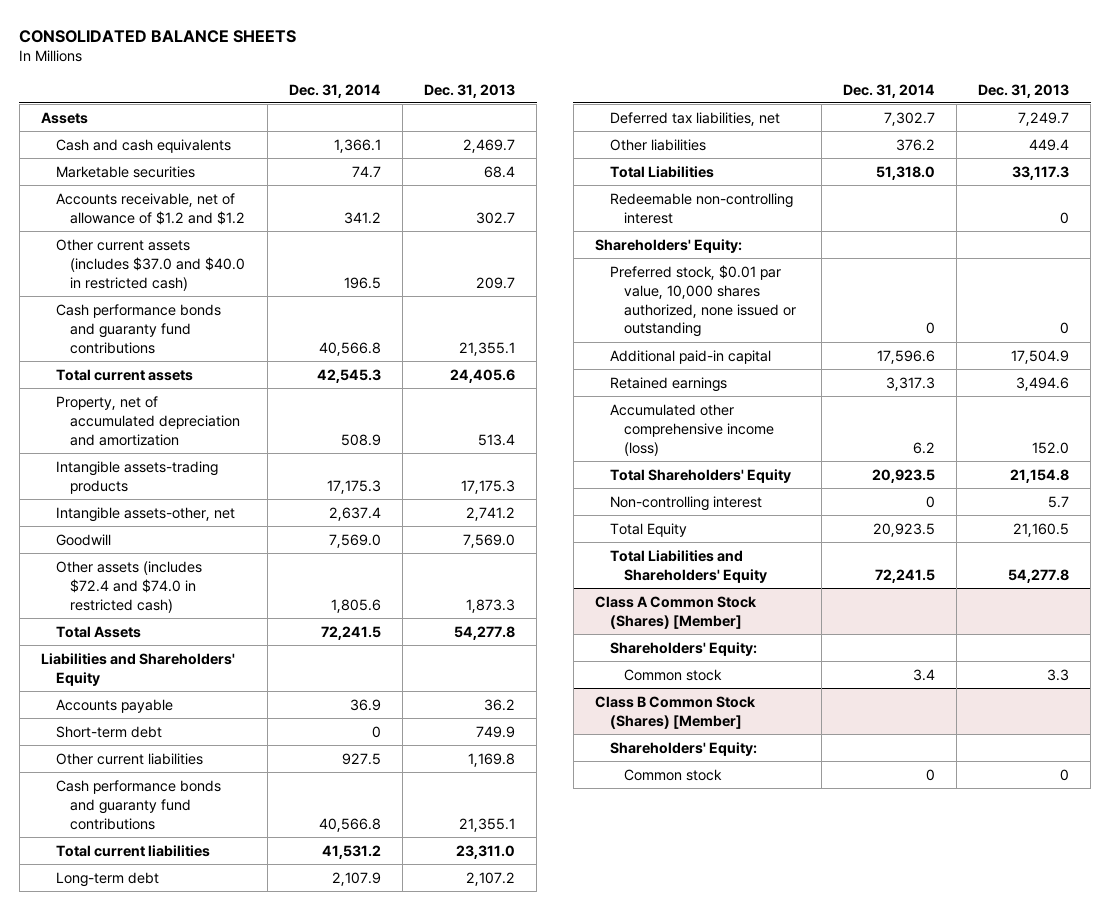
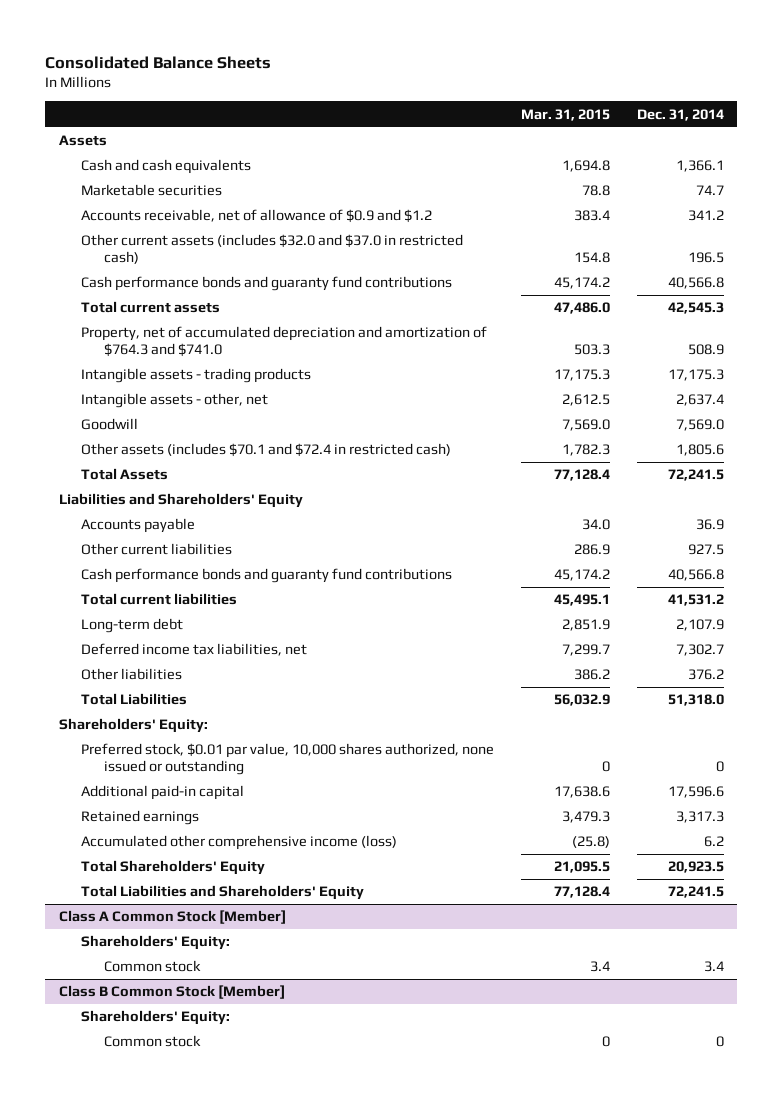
- CONSOLIDATED BALANCE SHEETS
+ Consolidated Balance Sheets
- | Dec. 31, 2014 | Dec. 31, 2013
+ | Mar. 31, 2015 | Dec. 31, 2014
- Accounts receivable, net of allowance of $1.2 and $1.2 | 341.2 | 302.7
- Other current assets (includes $37.0 and $40.0 in restricted cash) | 196.5 | 209.7
+ Accounts receivable, net of allowance of $0.9 and $1.2 | 383.4 | 341.2
+ Other current assets (includes $32.0 and $37.0 in restricted cash) | 154.8 | 196.5
- Property, net of accumulated depreciation and amortization | 508.9 | 513.4
- Intangible assets-trading products | 17,175.3 | 17,175.3
- Intangible assets-other, net | 2,637.4 | 2,741.2
+ Property, net of accumulated depreciation and amortization of $764.3 and $741.0 | 503.3 | 508.9
+ Intangible assets - trading products | 17,175.3 | 17,175.3
+ Intangible assets - other, net | 2,612.5 | 2,637.4
- Other assets (includes $72.4 and $74.0 in restricted cash) | 1,805.6 | 1,873.3
+ Other assets (includes $70.1 and $72.4 in restricted cash) | 1,782.3 | 1,805.6
- Short-term debt | 0 | 749.9
- Deferred tax liabilities, net | 7,302.7 | 7,249.7
+ Deferred income tax liabilities, net | 7,299.7 | 7,302.7
- Redeemable non-controlling interest | | 0
- Non-controlling interest | 0 | 5.7
- Total Equity | 20,923.5 | 21,160.5
- Class A Common Stock (Shares) [Member]
+ Class A Common Stock [Member]
- Class B Common Stock (Shares) [Member]
+ Class B Common Stock [Member]

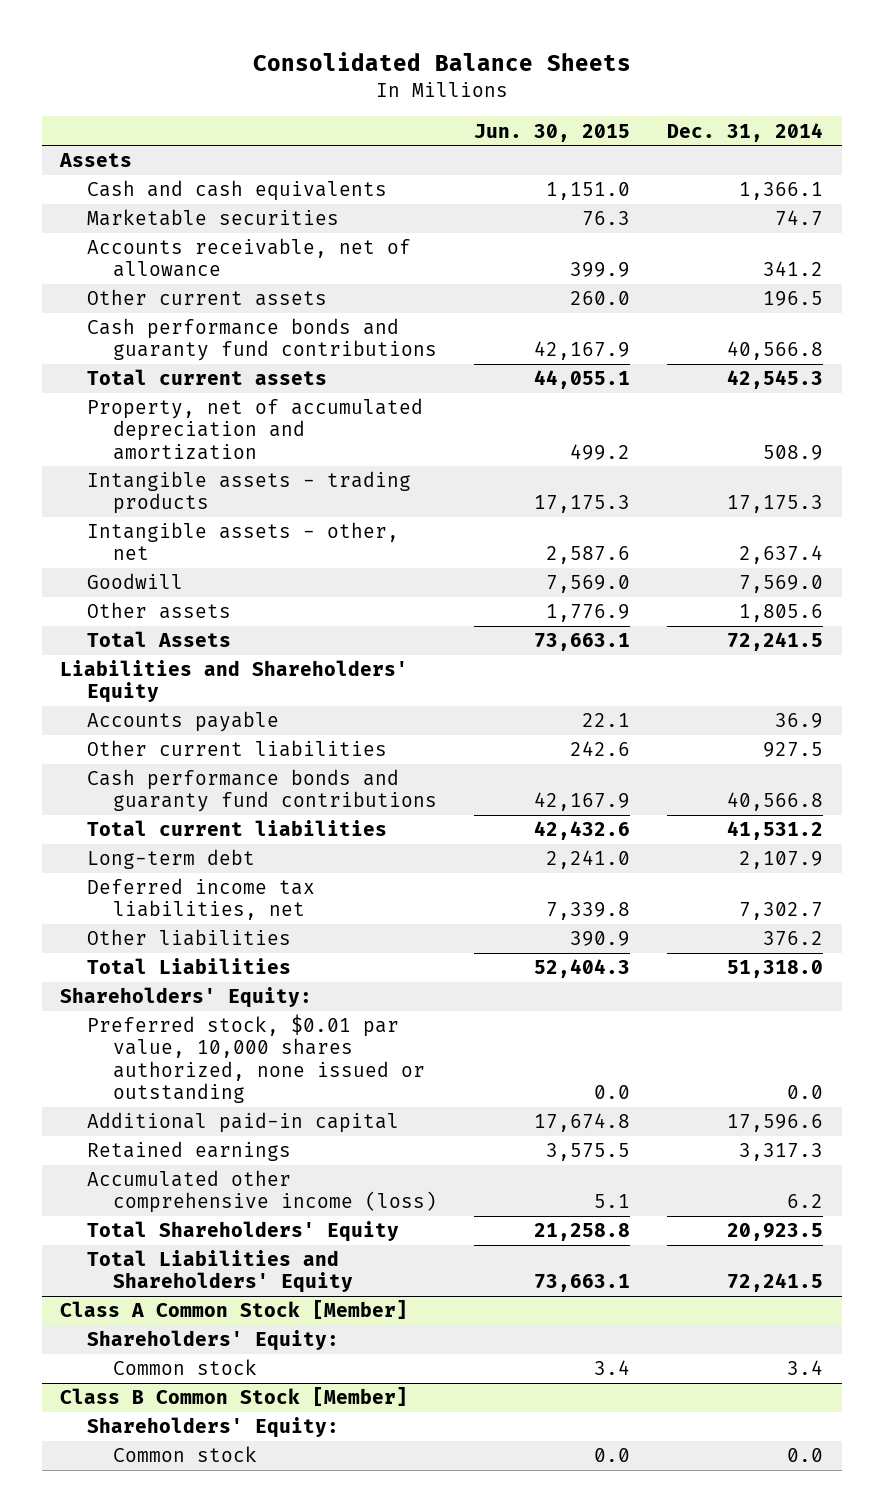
- | Mar. 31, 2015 | Dec. 31, 2014
+ | Jun. 30, 2015 | Dec. 31, 2014
- Accounts receivable, net of allowance of $0.9 and $1.2 | 383.4 | 341.2
- Other current assets (includes $32.0 and $37.0 in restricted cash) | 154.8 | 196.5
+ Accounts receivable, net of allowance | 399.9 | 341.2
+ Other current assets | 260.0 | 196.5
- Property, net of accumulated depreciation and amortization of $764.3 and $741.0 | 503.3 | 508.9
+ Property, net of accumulated depreciation and amortization | 499.2 | 508.9
- Other assets (includes $70.1 and $72.4 in restricted cash) | 1,782.3 | 1,805.6
+ Other assets | 1,776.9 | 1,805.6
- Preferred stock, $0.01 par value, 10,000 shares authorized, none issued or outstanding | 0 | 0
+ Preferred stock, $0.01 par value, 10,000 shares authorized, none issued or outstanding | 0.0 | 0.0
@ Class B Common Stock [Member]
- Common stock | 0 | 0
+ Common stock | 0.0 | 0.0

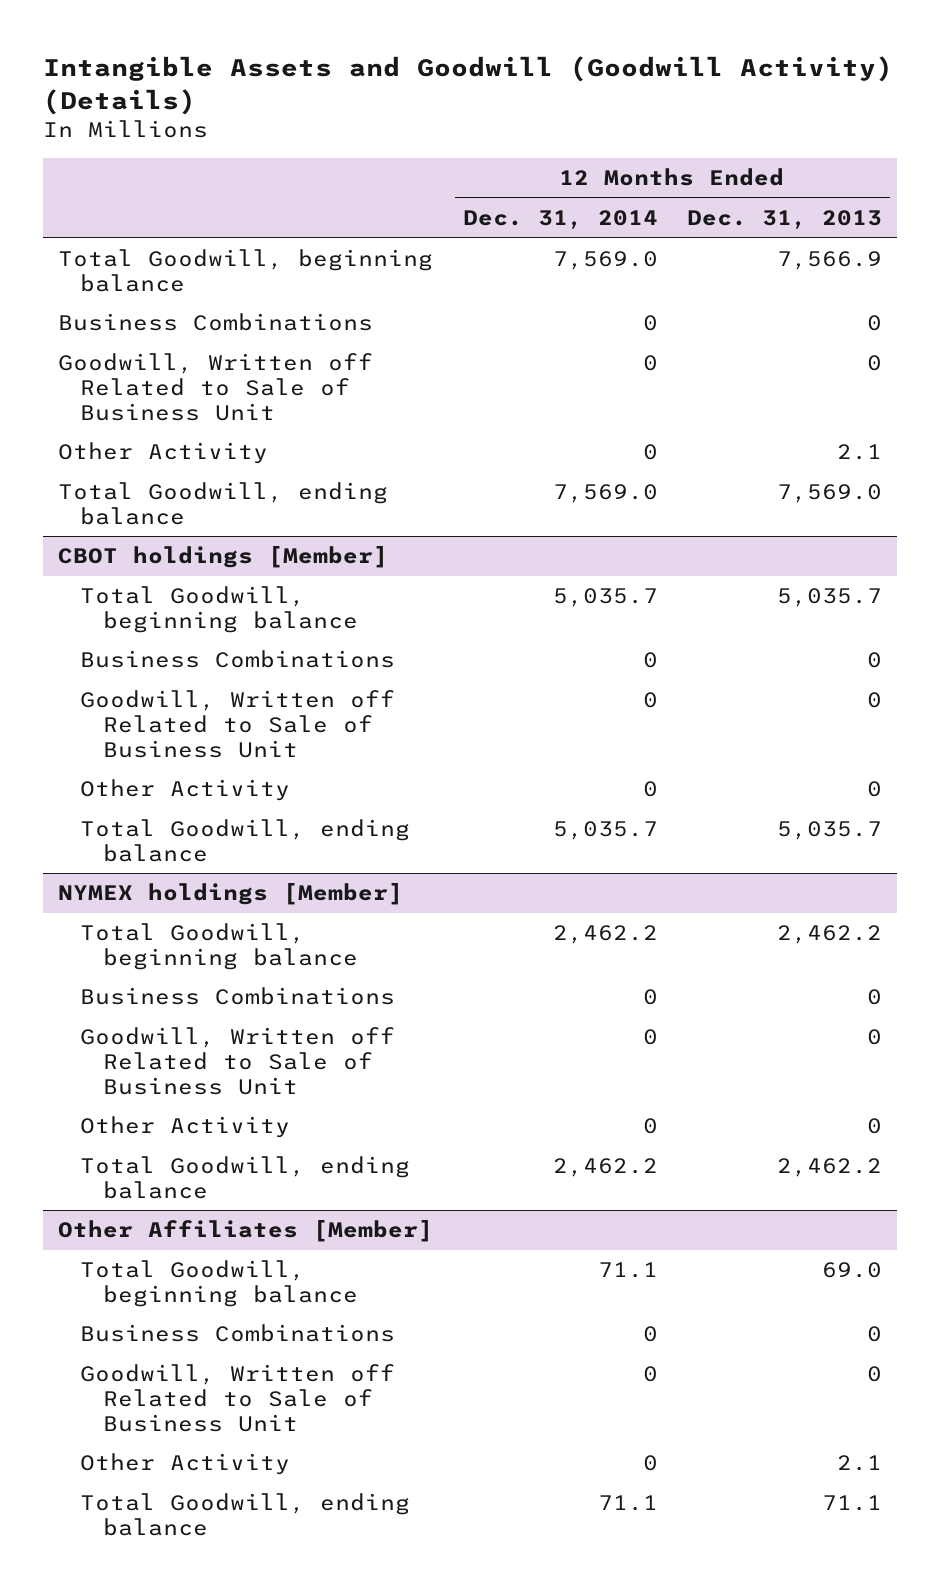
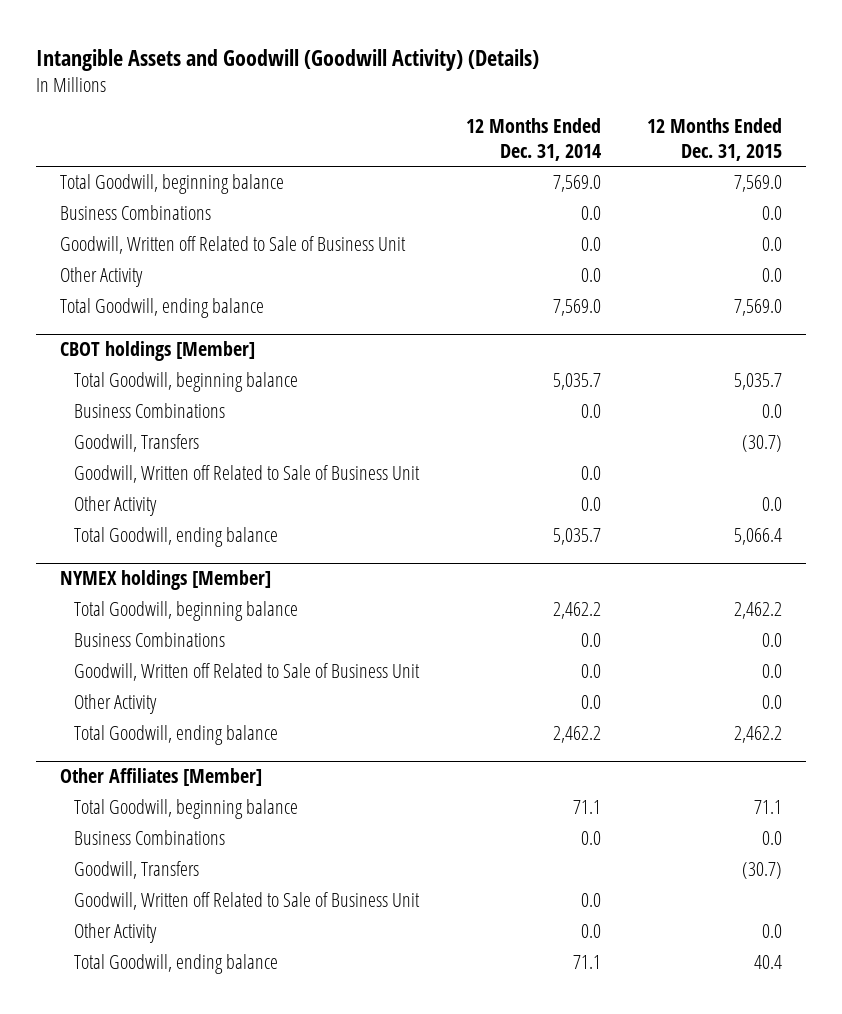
- | 12 Months Ended Dec. 31, 2014 | 12 Months Ended Dec. 31, 2013
+ | 12 Months Ended Dec. 31, 2014 | 12 Months Ended Dec. 31, 2015
- Business Combinations | 0 | 0
- Goodwill, Written off Related to Sale of Business Unit | 0 | 0
- Other Activity | 0 | 2.1
+ Business Combinations | 0.0 | 0.0
+ Goodwill, Written off Related to Sale of Business Unit | 0.0 | 0.0
+ Other Activity | 0.0 | 0.0
@ CBOT holdings [Member]
- Business Combinations | 0 | 0
- Goodwill, Written off Related to Sale of Business Unit | 0 | 0
- Other Activity | 0 | 0
+ Business Combinations | 0.0 | 0.0
+ Goodwill, Transfers | | (30.7)
+ Goodwill, Written off Related to Sale of Business Unit | 0.0 |
+ Other Activity | 0.0 | 0.0
@ NYMEX holdings [Member]
- Business Combinations | 0 | 0
- Goodwill, Written off Related to Sale of Business Unit | 0 | 0
- Other Activity | 0 | 0
+ Business Combinations | 0.0 | 0.0
+ Goodwill, Written off Related to Sale of Business Unit | 0.0 | 0.0
+ Other Activity | 0.0 | 0.0
@ Other Affiliates [Member]
- Business Combinations | 0 | 0
- Goodwill, Written off Related to Sale of Business Unit | 0 | 0
- Other Activity | 0 | 2.1
+ Business Combinations | 0.0 | 0.0
+ Goodwill, Transfers | | (30.7)
+ Goodwill, Written off Related to Sale of Business Unit | 0.0 |
+ Other Activity | 0.0 | 0.0

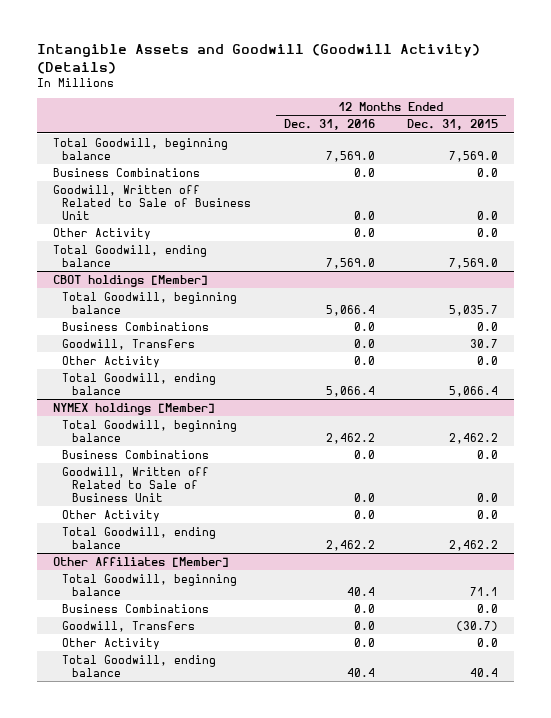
- | 12 Months Ended Dec. 31, 2014 | 12 Months Ended Dec. 31, 2015
+ | 12 Months Ended Dec. 31, 2016 | 12 Months Ended Dec. 31, 2015
@ CBOT holdings [Member]
- Goodwill, Transfers | | (30.7)
- Goodwill, Written off Related to Sale of Business Unit | 0.0 |
+ Goodwill, Transfers | 0.0 | 30.7
@ Other Affiliates [Member]
- Goodwill, Written off Related to Sale of Business Unit | 0.0 |

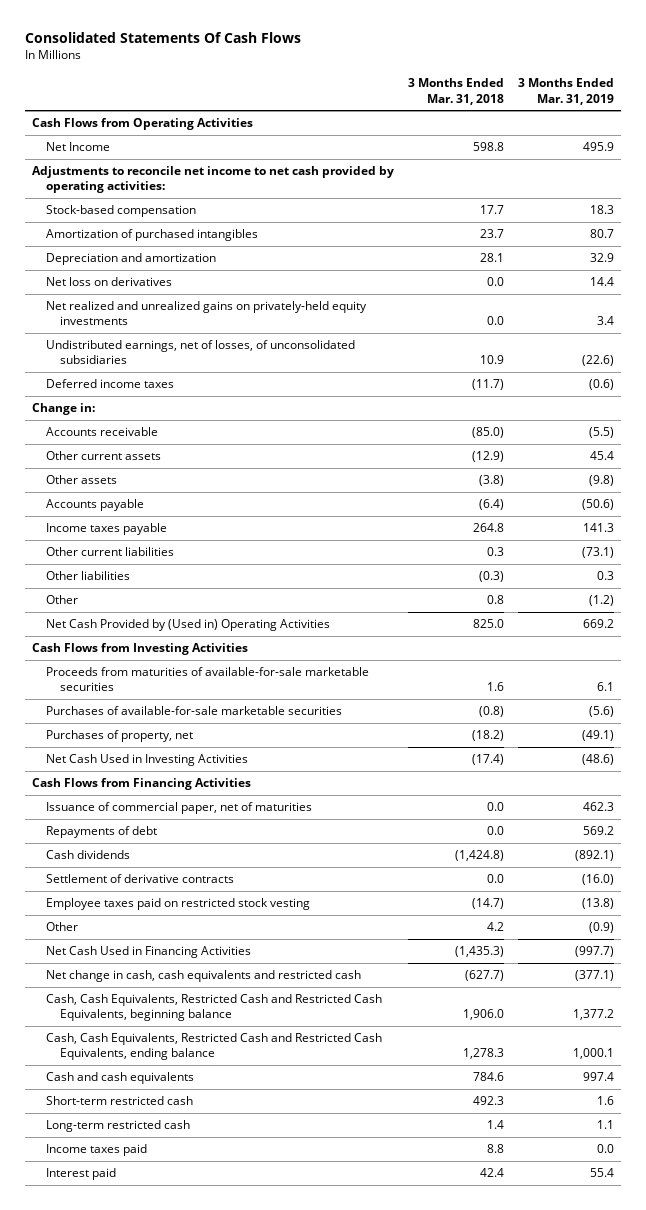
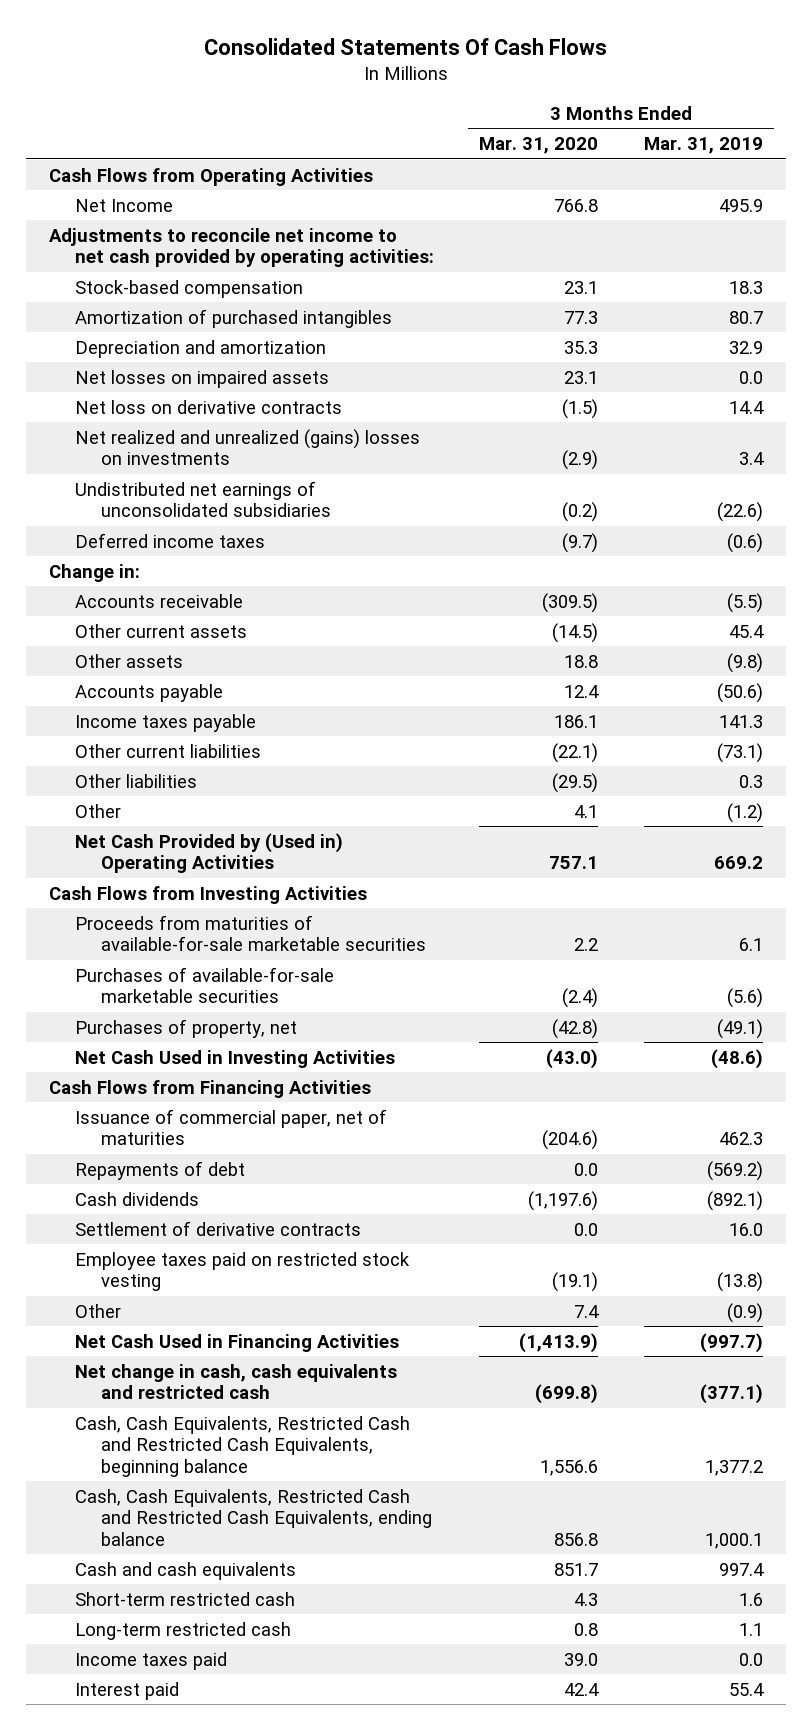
- | 3 Months Ended Mar. 31, 2018 | 3 Months Ended Mar. 31, 2019
+ | 3 Months Ended Mar. 31, 2020 | 3 Months Ended Mar. 31, 2019
- Net loss on derivatives | 0.0 | 14.4
- Net realized and unrealized gains on privately-held equity investments | 0.0 | 3.4
- Undistributed earnings, net of losses, of unconsolidated subsidiaries | 10.9 | (22.6)
+ Net losses on impaired assets | 23.1 | 0.0
+ Net loss on derivative contracts | (1.5) | 14.4
+ Net realized and unrealized (gains) losses on investments | (2.9) | 3.4
+ Undistributed net earnings of unconsolidated subsidiaries | (0.2) | (22.6)
- Repayments of debt | 0.0 | 569.2
+ Repayments of debt | 0.0 | (569.2)
- Settlement of derivative contracts | 0.0 | (16.0)
+ Settlement of derivative contracts | 0.0 | 16.0

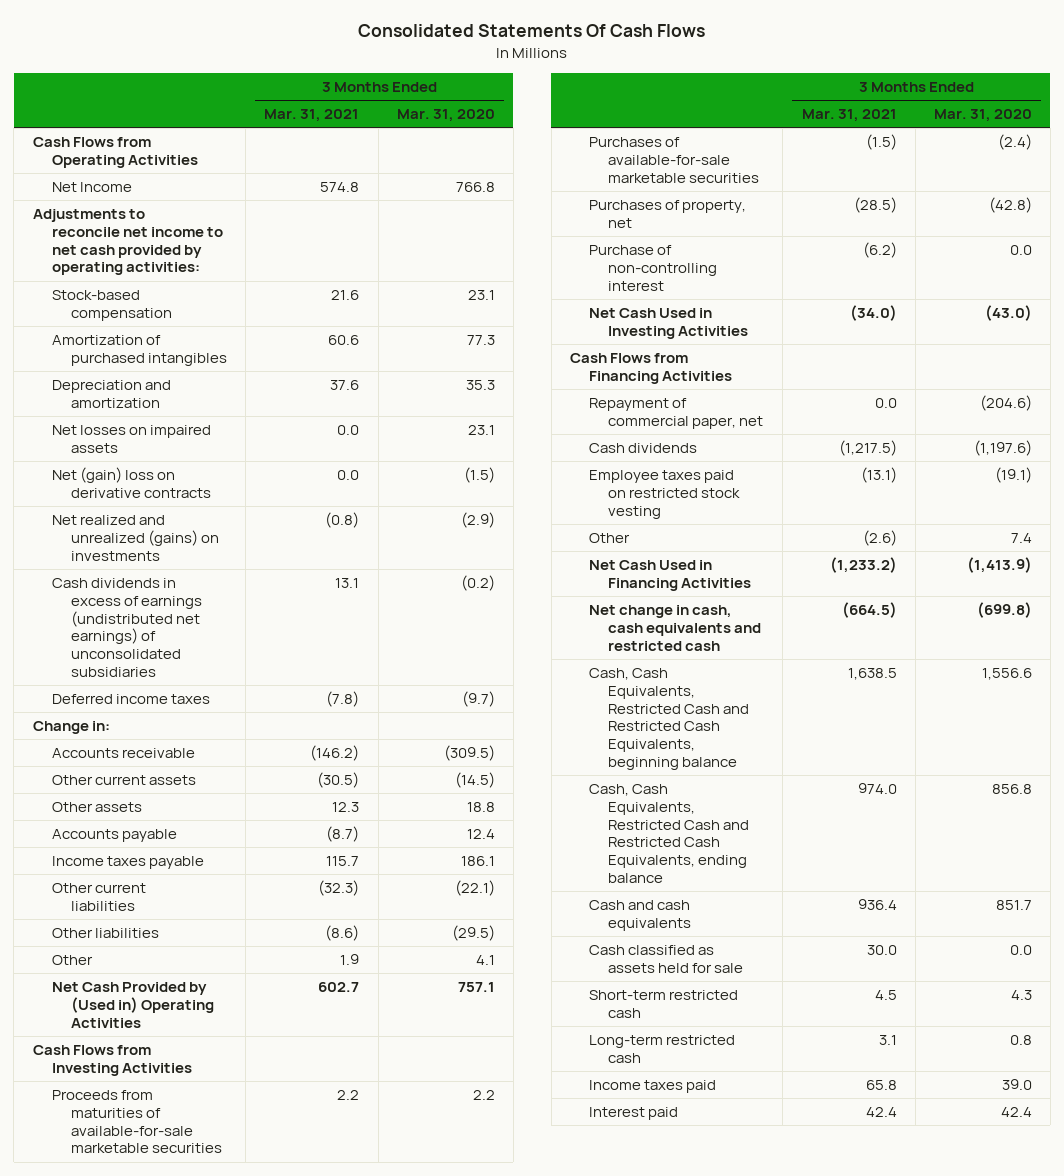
- | 3 Months Ended Mar. 31, 2020 | 3 Months Ended Mar. 31, 2019
+ | 3 Months Ended Mar. 31, 2021 | 3 Months Ended Mar. 31, 2020
- Net loss on derivative contracts | (1.5) | 14.4
- Net realized and unrealized (gains) losses on investments | (2.9) | 3.4
- Undistributed net earnings of unconsolidated subsidiaries | (0.2) | (22.6)
+ Net (gain) loss on derivative contracts | 0.0 | (1.5)
+ Net realized and unrealized (gains) on investments | (0.8) | (2.9)
+ Cash dividends in excess of earnings (undistributed net earnings) of unconsolidated subsidiaries | 13.1 | (0.2)
+ Purchase of non-controlling interest | (6.2) | 0.0
- Issuance of commercial paper, net of maturities | (204.6) | 462.3
- Repayments of debt | 0.0 | (569.2)
+ Repayment of commercial paper, net | 0.0 | (204.6)
- Settlement of derivative contracts | 0.0 | 16.0
+ Cash classified as assets held for sale | 30.0 | 0.0

